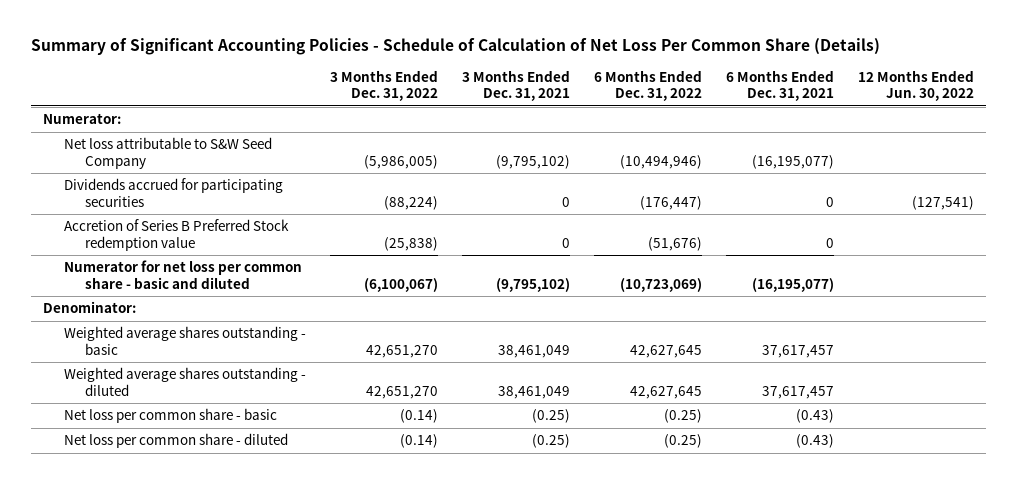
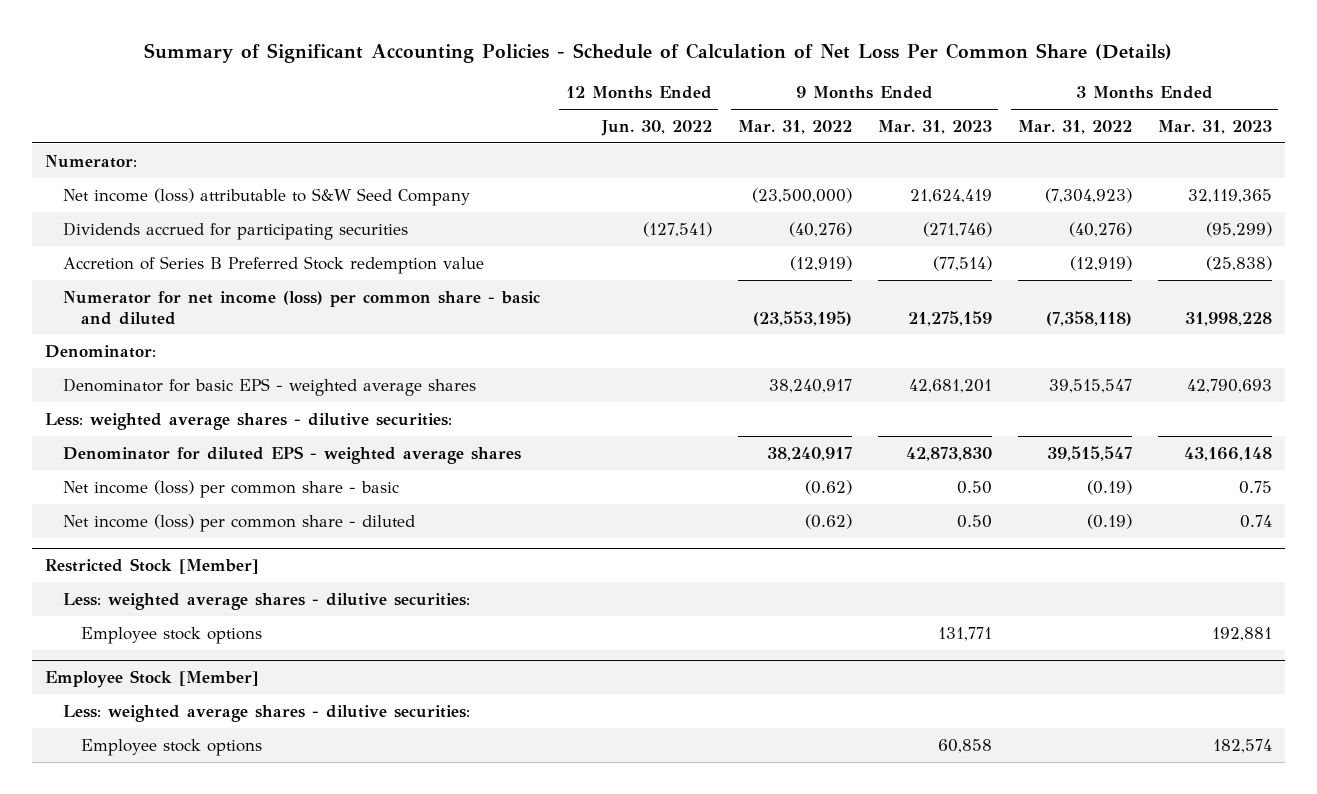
- | 3 Months Ended Dec. 31, 2022 | 3 Months Ended Dec. 31, 2021 | 6 Months Ended Dec. 31, 2022 | 6 Months Ended Dec. 31, 2021 | 12 Months Ended Jun. 30, 2022
+ | 12 Months Ended Jun. 30, 2022 | 9 Months Ended Mar. 31, 2022 | 9 Months Ended Mar. 31, 2023 | 3 Months Ended Mar. 31, 2022 | 3 Months Ended Mar. 31, 2023
- Net loss attributable to S&W Seed Company | (5,986,005) | (9,795,102) | (10,494,946) | (16,195,077) |
+ Net income (loss) attributable to S&W Seed Company | | (23,500,000) | 21,624,419 | (7,304,923) | 32,119,365
- Numerator for net loss per common share - basic and diluted | (6,100,067) | (9,795,102) | (10,723,069) | (16,195,077) |
+ Numerator for net income (loss) per common share - basic and diluted | | (23,553,195) | 21,275,159 | (7,358,118) | 31,998,228
- Weighted average shares outstanding - basic | 42,651,270 | 38,461,049 | 42,627,645 | 37,617,457 |
- Weighted average shares outstanding - diluted | 42,651,270 | 38,461,049 | 42,627,645 | 37,617,457 |
- Net loss per common share - basic | (0.14) | (0.25) | (0.25) | (0.43) |
- Net loss per common share - diluted | (0.14) | (0.25) | (0.25) | (0.43) |
+ Denominator for basic EPS - weighted average shares | | 38,240,917 | 42,681,201 | 39,515,547 | 42,790,693
+ Less: weighted average shares - dilutive securities:
+ Denominator for diluted EPS - weighted average shares | | 38,240,917 | 42,873,830 | 39,515,547 | 43,166,148
+ Net income (loss) per common share - basic | | (0.62) | 0.50 | (0.19) | 0.75
+ Net income (loss) per common share - diluted | | (0.62) | 0.50 | (0.19) | 0.74
+ Restricted Stock [Member]
+ Less: weighted average shares - dilutive securities:
+ Employee stock options | | | 131,771 | | 192,881
+ Employee Stock [Member]
+ Less: weighted average shares - dilutive securities:
+ Employee stock options | | | 60,858 | | 182,574

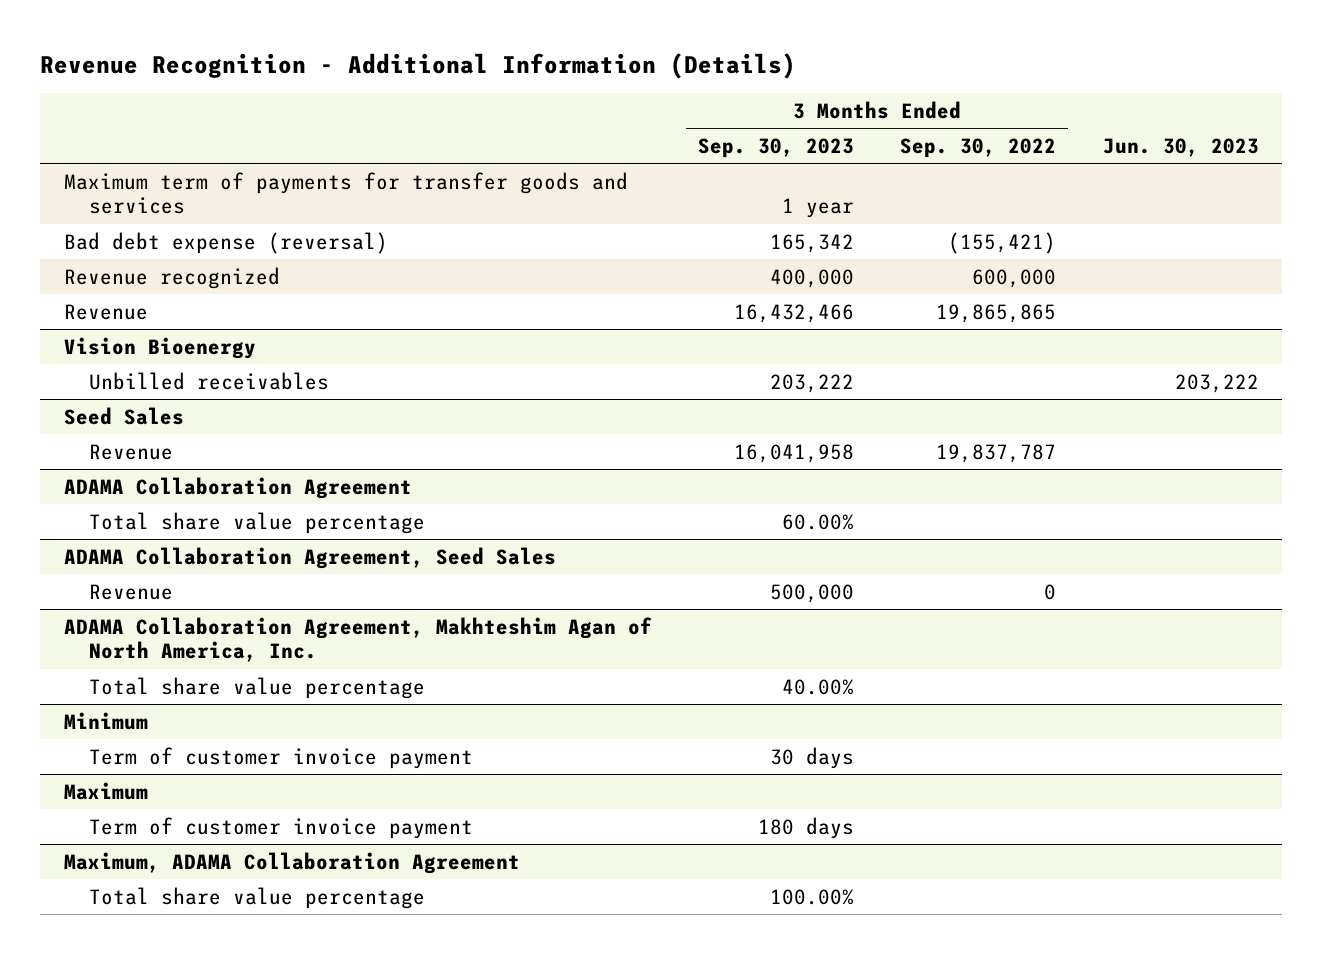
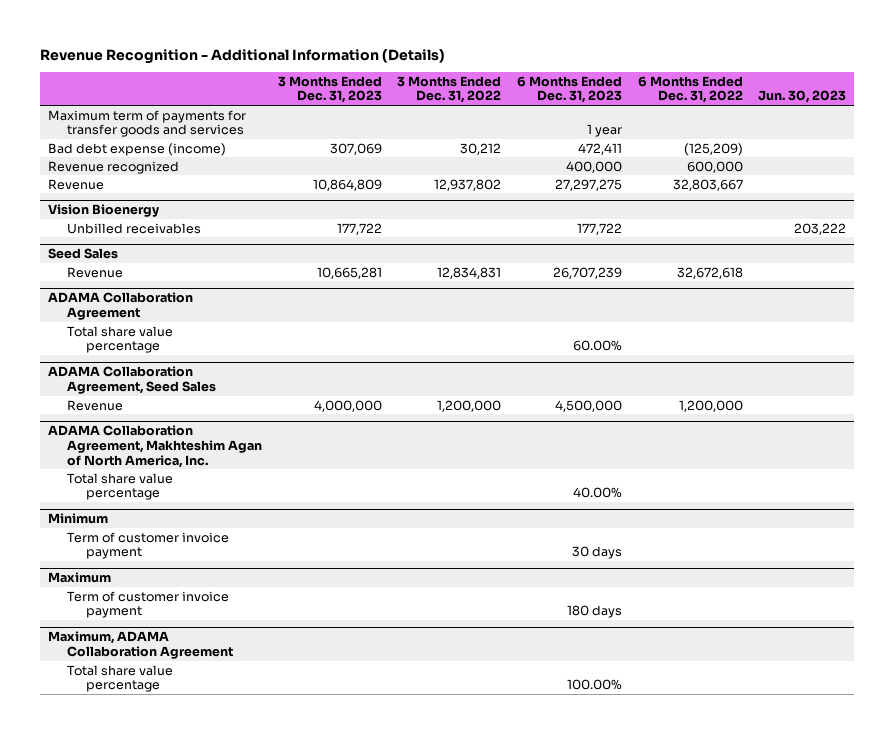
- | 3 Months Ended Sep. 30, 2023 | 3 Months Ended Sep. 30, 2022 | Jun. 30, 2023
+ | 3 Months Ended Dec. 31, 2023 | 3 Months Ended Dec. 31, 2022 | 6 Months Ended Dec. 31, 2023 | 6 Months Ended Dec. 31, 2022 | Jun. 30, 2023
- Bad debt expense (reversal) | 165,342 | (155,421) |
+ Bad debt expense (income) | 307,069 | 30,212 | 472,411 | (125,209) |

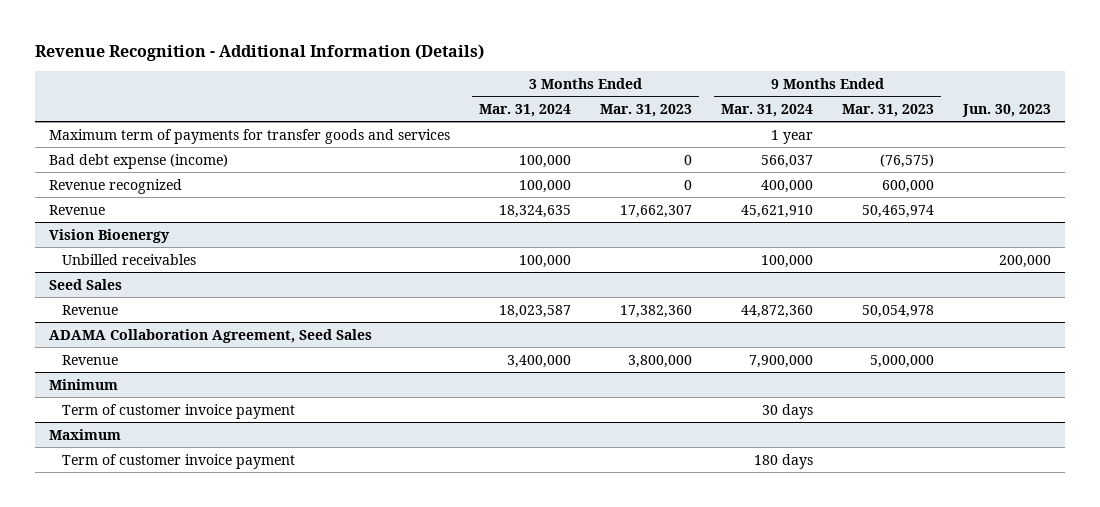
- | 3 Months Ended Dec. 31, 2023 | 3 Months Ended Dec. 31, 2022 | 6 Months Ended Dec. 31, 2023 | 6 Months Ended Dec. 31, 2022 | Jun. 30, 2023
+ | 3 Months Ended Mar. 31, 2024 | 3 Months Ended Mar. 31, 2023 | 9 Months Ended Mar. 31, 2024 | 9 Months Ended Mar. 31, 2023 | Jun. 30, 2023
@ Vision Bioenergy
- Unbilled receivables | 177,722 | | 177,722 | | 203,222
+ Unbilled receivables | 100,000 | | 100,000 | | 200,000
- ADAMA Collaboration Agreement
- Total share value percentage | | | 60.00% | |
- ADAMA Collaboration Agreement, Makhteshim Agan of North America, Inc.
- Total share value percentage | | | 40.00% | |
- Maximum, ADAMA Collaboration Agreement
- Total share value percentage | | | 100.00% | |

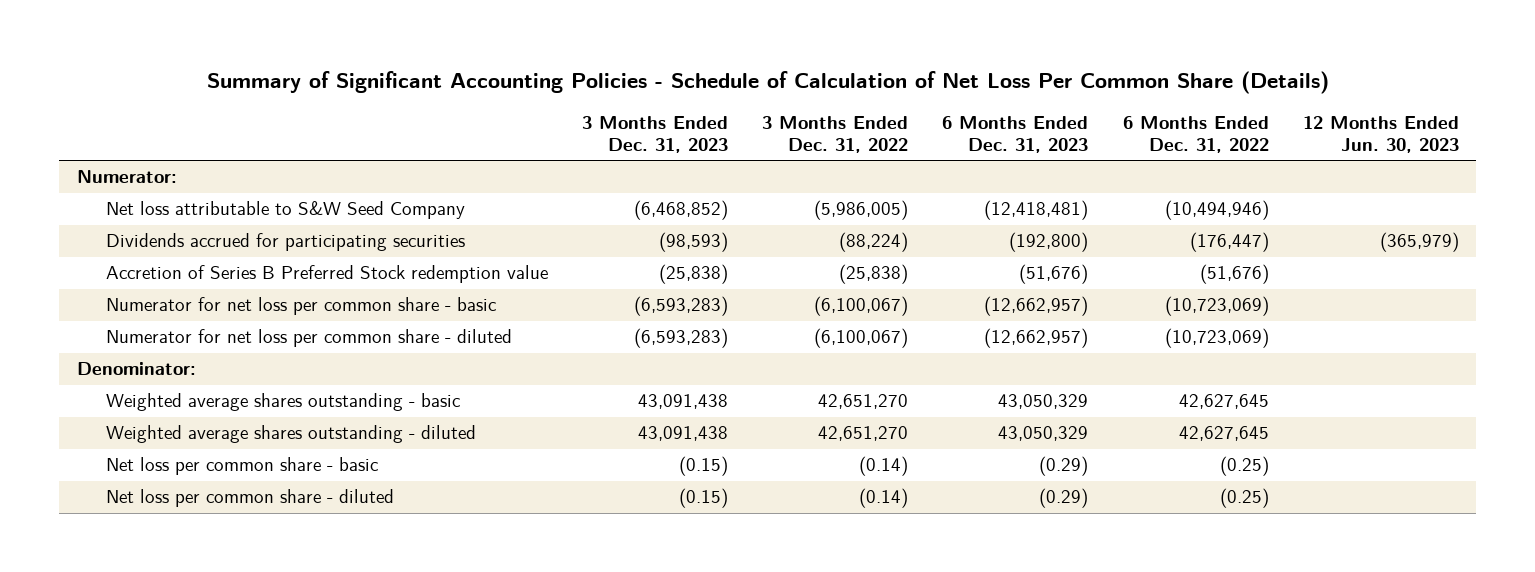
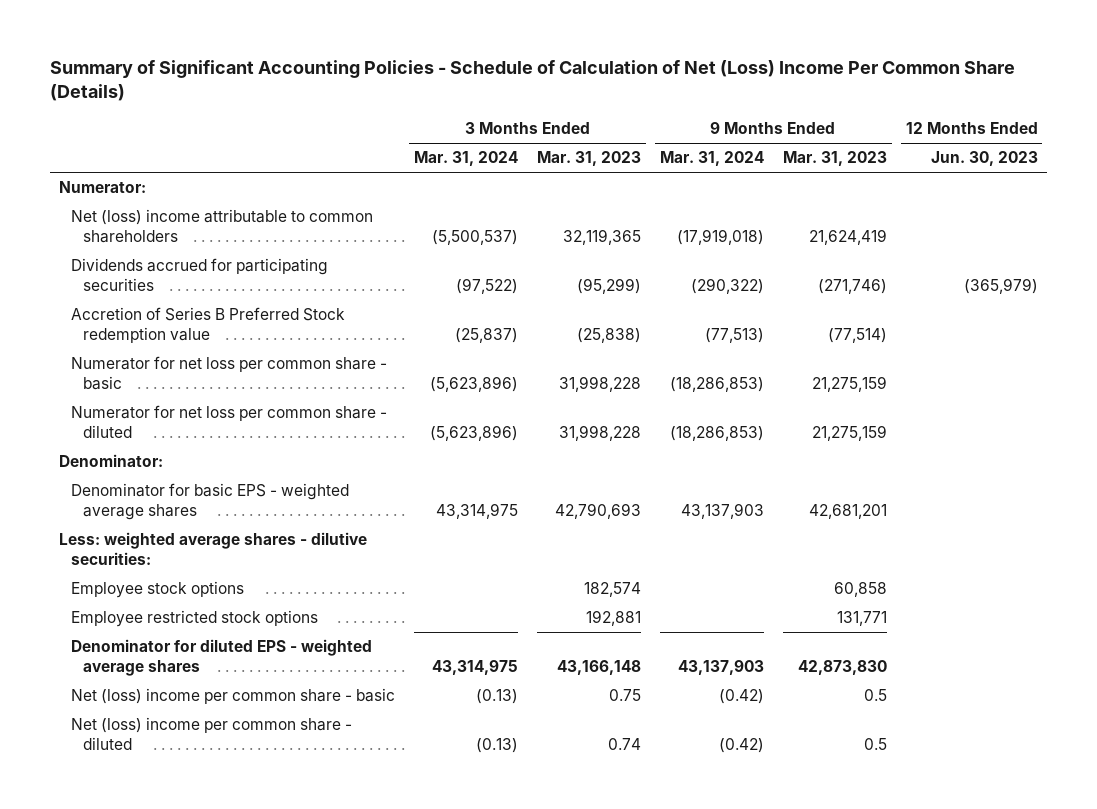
- Summary of Significant Accounting Policies - Schedule of Calculation of Net Loss Per Common Share (Details)
+ Summary of Significant Accounting Policies - Schedule of Calculation of Net (Loss) Income Per Common Share (Details)
- | 3 Months Ended Dec. 31, 2023 | 3 Months Ended Dec. 31, 2022 | 6 Months Ended Dec. 31, 2023 | 6 Months Ended Dec. 31, 2022 | 12 Months Ended Jun. 30, 2023
+ | 3 Months Ended Mar. 31, 2024 | 3 Months Ended Mar. 31, 2023 | 9 Months Ended Mar. 31, 2024 | 9 Months Ended Mar. 31, 2023 | 12 Months Ended Jun. 30, 2023
- Net loss attributable to S&W Seed Company | (6,468,852) | (5,986,005) | (12,418,481) | (10,494,946) |
+ Net (loss) income attributable to common shareholders | (5,500,537) | 32,119,365 | (17,919,018) | 21,624,419 |
- Weighted average shares outstanding - basic | 43,091,438 | 42,651,270 | 43,050,329 | 42,627,645 |
- Weighted average shares outstanding - diluted | 43,091,438 | 42,651,270 | 43,050,329 | 42,627,645 |
- Net loss per common share - basic | (0.15) | (0.14) | (0.29) | (0.25) |
- Net loss per common share - diluted | (0.15) | (0.14) | (0.29) | (0.25) |
+ Denominator for basic EPS - weighted average shares | 43,314,975 | 42,790,693 | 43,137,903 | 42,681,201 |
+ Less: weighted average shares - dilutive securities:
+ Employee stock options | | 182,574 | | 60,858 |
+ Employee restricted stock options | | 192,881 | | 131,771 |
+ Denominator for diluted EPS - weighted average shares | 43,314,975 | 43,166,148 | 43,137,903 | 42,873,830 |
+ Net (loss) income per common share - basic | (0.13) | 0.75 | (0.42) | 0.5 |
+ Net (loss) income per common share - diluted | (0.13) | 0.74 | (0.42) | 0.5 |

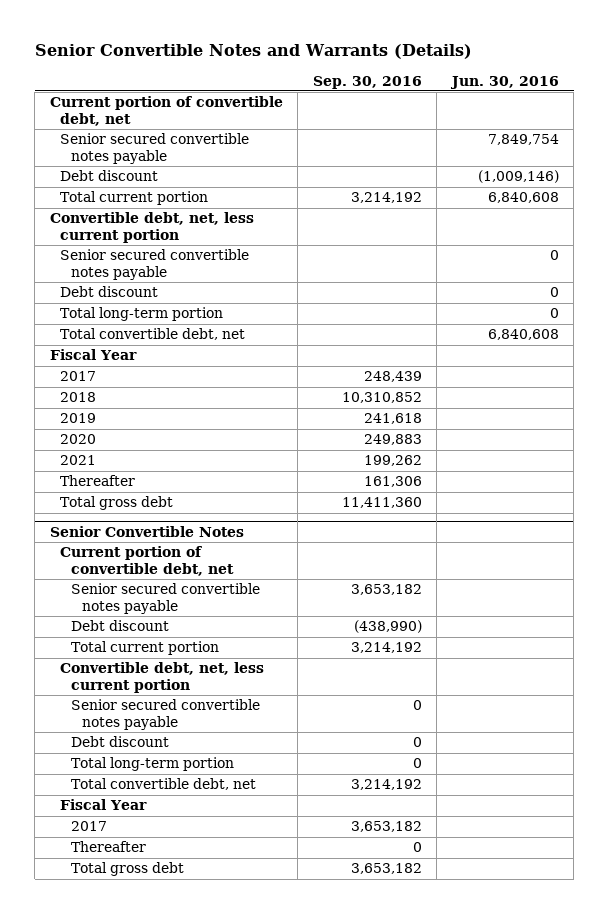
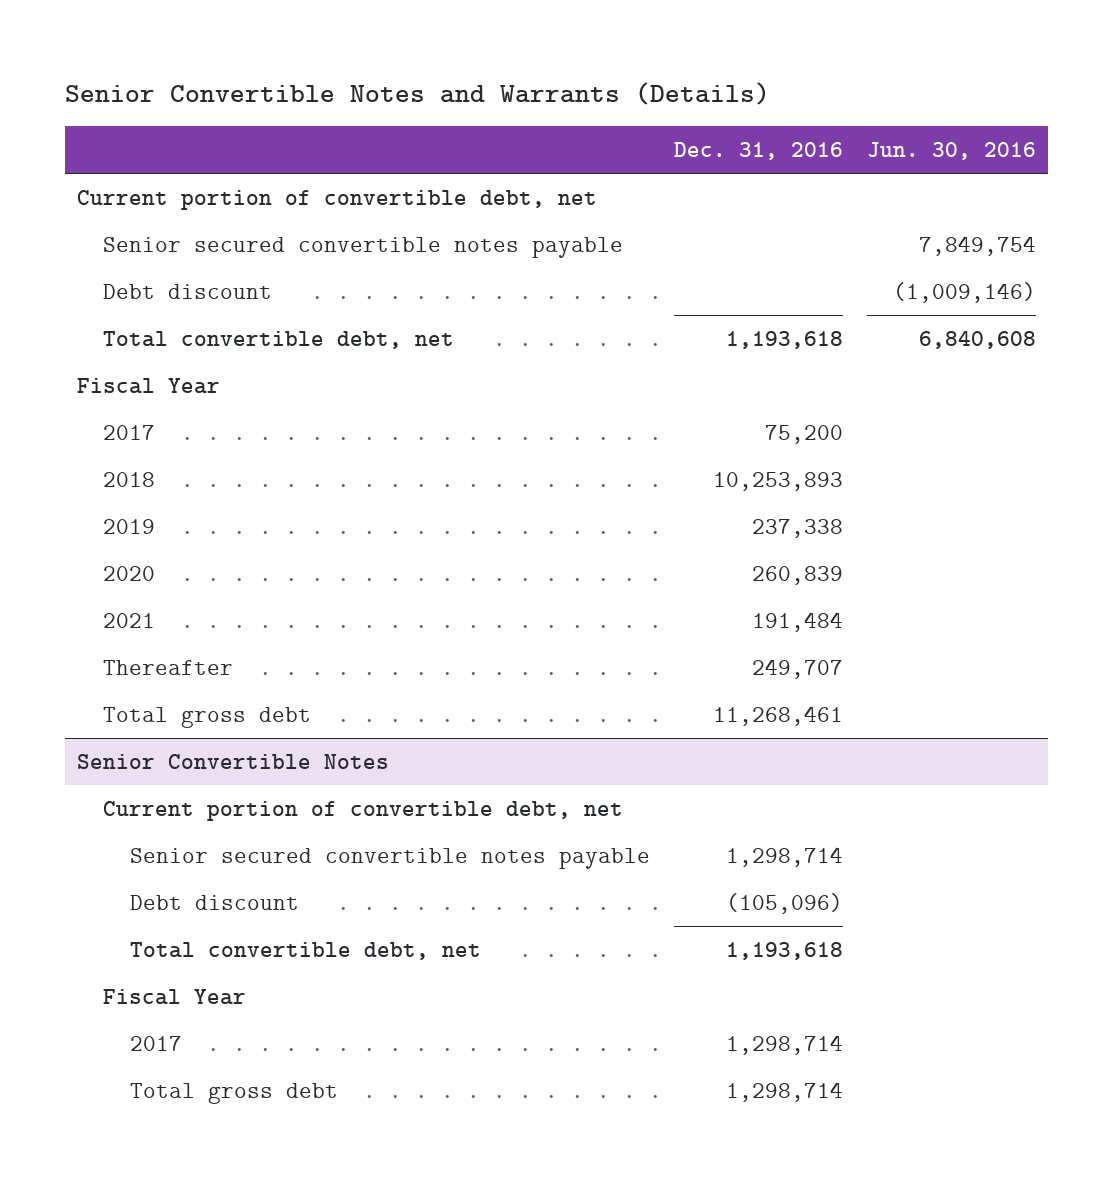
- | Sep. 30, 2016 | Jun. 30, 2016
+ | Dec. 31, 2016 | Jun. 30, 2016
- Total current portion | 3,214,192 | 6,840,608
- Convertible debt, net, less current portion
- Senior secured convertible notes payable | | 0
- Debt discount | | 0
- Total long-term portion | | 0
@ Senior Convertible Notes
- Total current portion | 3,214,192 |
- Convertible debt, net, less current portion
- Senior secured convertible notes payable | 0 |
- Debt discount | 0 |
- Total long-term portion | 0 |
- Thereafter | 0 |

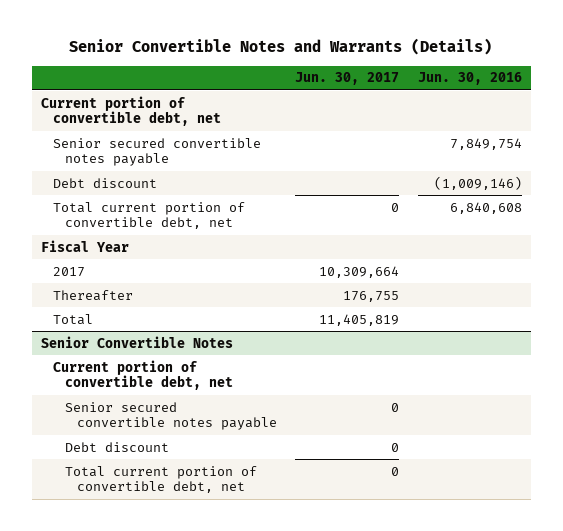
- | Dec. 31, 2016 | Jun. 30, 2016
+ | Jun. 30, 2017 | Jun. 30, 2016
- Total convertible debt, net | 1,193,618 | 6,840,608
+ Total current portion of convertible debt, net | 0 | 6,840,608
- 2018 | 10,253,893 |
- 2019 | 237,338 |
- 2020 | 260,839 |
- 2021 | 191,484 |
- Total gross debt | 11,268,461 |
+ Total | 11,405,819 |
@ Senior Convertible Notes
- Total convertible debt, net | 1,193,618 |
- Fiscal Year
- 2017 | 1,298,714 |
- Total gross debt | 1,298,714 |
+ Total current portion of convertible debt, net | 0 |

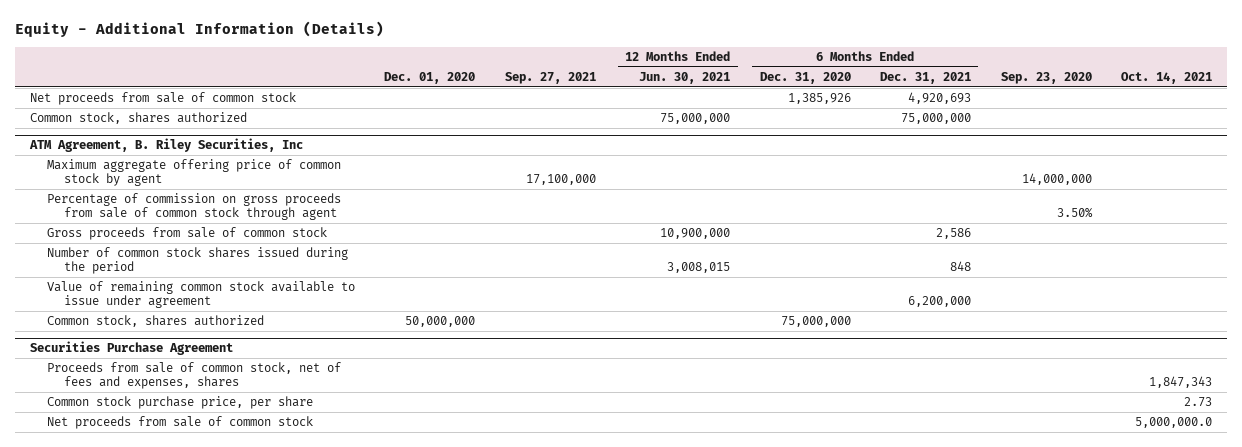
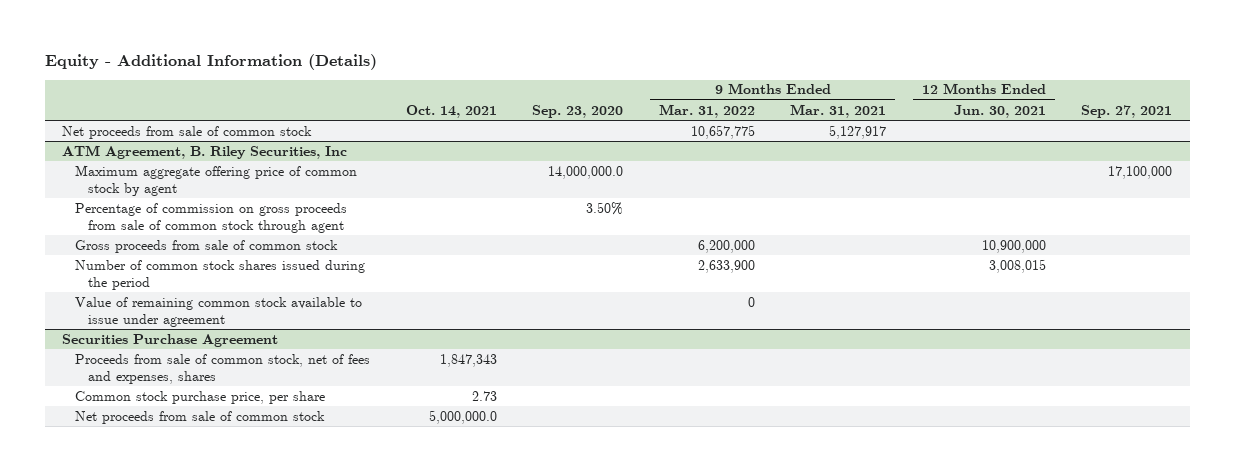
- | Dec. 01, 2020 | Sep. 27, 2021 | 12 Months Ended Jun. 30, 2021 | 6 Months Ended Dec. 31, 2020 | 6 Months Ended Dec. 31, 2021 | Sep. 23, 2020 | Oct. 14, 2021
+ | Oct. 14, 2021 | Sep. 23, 2020 | 9 Months Ended Mar. 31, 2022 | 9 Months Ended Mar. 31, 2021 | 12 Months Ended Jun. 30, 2021 | Sep. 27, 2021
- Common stock, shares authorized | | | 75,000,000 | | 75,000,000 | |
@ ATM Agreement, B. Riley Securities, Inc
- Maximum aggregate offering price of common stock by agent | | 17,100,000 | | | | 14,000,000 |
+ Maximum aggregate offering price of common stock by agent | | 14,000,000.0 | | | | 17,100,000
- Common stock, shares authorized | 50,000,000 | | | 75,000,000 | | |

